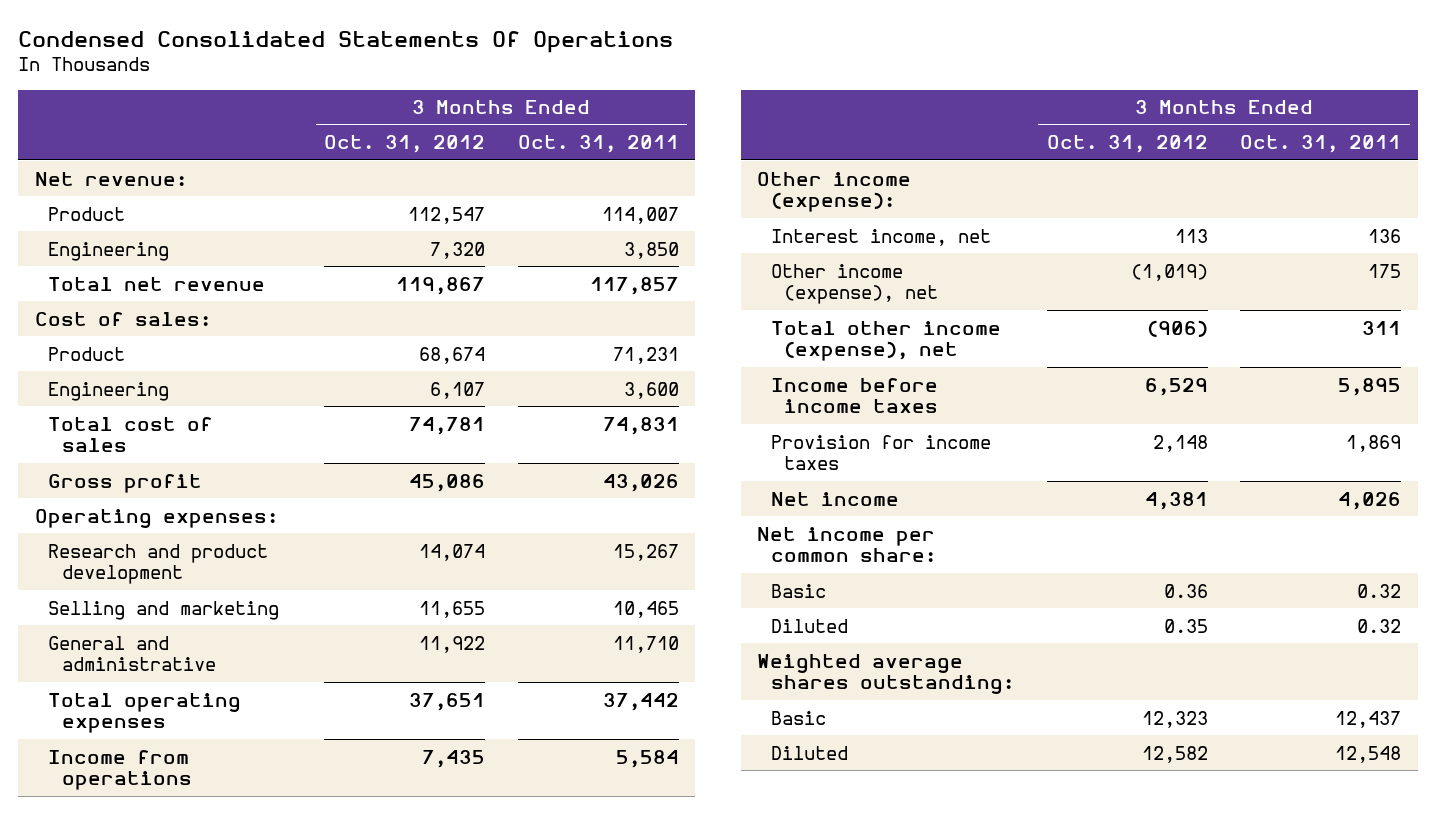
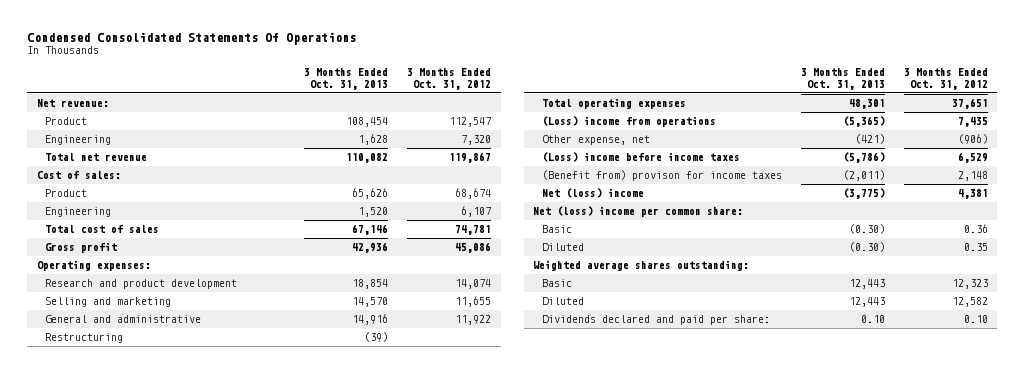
- | 3 Months Ended Oct. 31, 2012 | 3 Months Ended Oct. 31, 2011
+ | 3 Months Ended Oct. 31, 2013 | 3 Months Ended Oct. 31, 2012
+ Restructuring | (39) |
- Income from operations | 7,435 | 5,584
- Other income (expense):
- Interest income, net | 113 | 136
- Other income (expense), net | (1,019) | 175
- Total other income (expense), net | (906) | 311
- Income before income taxes | 6,529 | 5,895
- Provision for income taxes | 2,148 | 1,869
- Net income | 4,381 | 4,026
- Net income per common share:
+ (Loss) income from operations | (5,365) | 7,435
+ Other expense, net | (421) | (906)
+ (Loss) income before income taxes | (5,786) | 6,529
+ (Benefit from) provison for income taxes | (2,011) | 2,148
+ Net (loss) income | (3,775) | 4,381
+ Net (loss) income per common share:
+ Dividends declared and paid per share: | 0.10 | 0.10

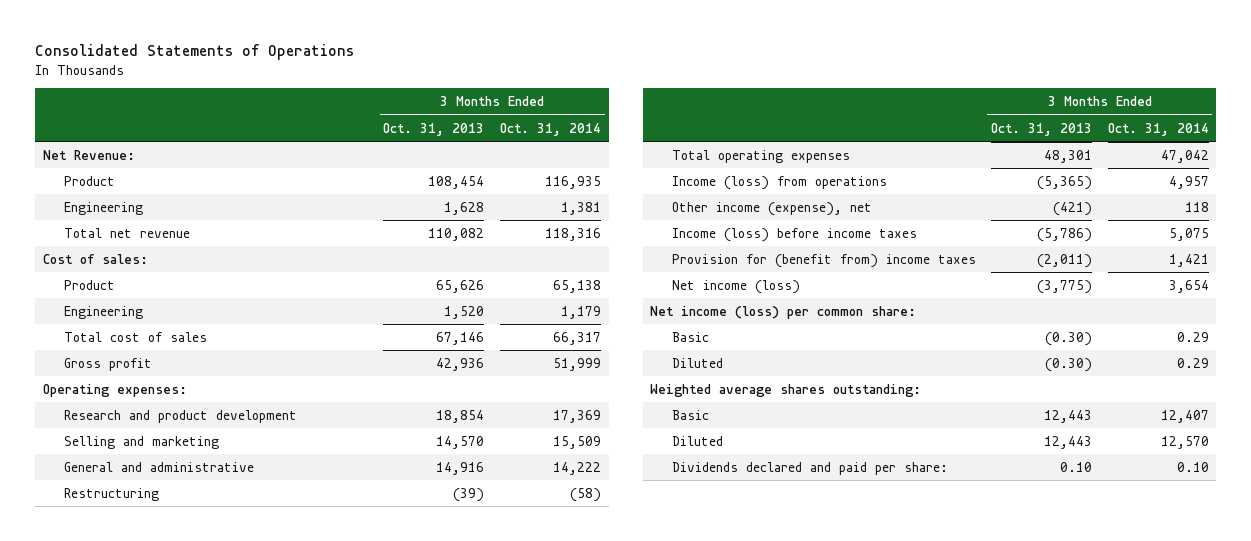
- Condensed Consolidated Statements Of Operations
+ Consolidated Statements of Operations
- | 3 Months Ended Oct. 31, 2013 | 3 Months Ended Oct. 31, 2012
+ | 3 Months Ended Oct. 31, 2013 | 3 Months Ended Oct. 31, 2014
- Net revenue:
+ Net Revenue:
- (Loss) income from operations | (5,365) | 7,435
- Other expense, net | (421) | (906)
- (Loss) income before income taxes | (5,786) | 6,529
- (Benefit from) provison for income taxes | (2,011) | 2,148
- Net (loss) income | (3,775) | 4,381
- Net (loss) income per common share:
+ Income (loss) from operations | (5,365) | 4,957
+ Other income (expense), net | (421) | 118
+ Income (loss) before income taxes | (5,786) | 5,075
+ Provision for (benefit from) income taxes | (2,011) | 1,421
+ Net income (loss) | (3,775) | 3,654
+ Net income (loss) per common share:

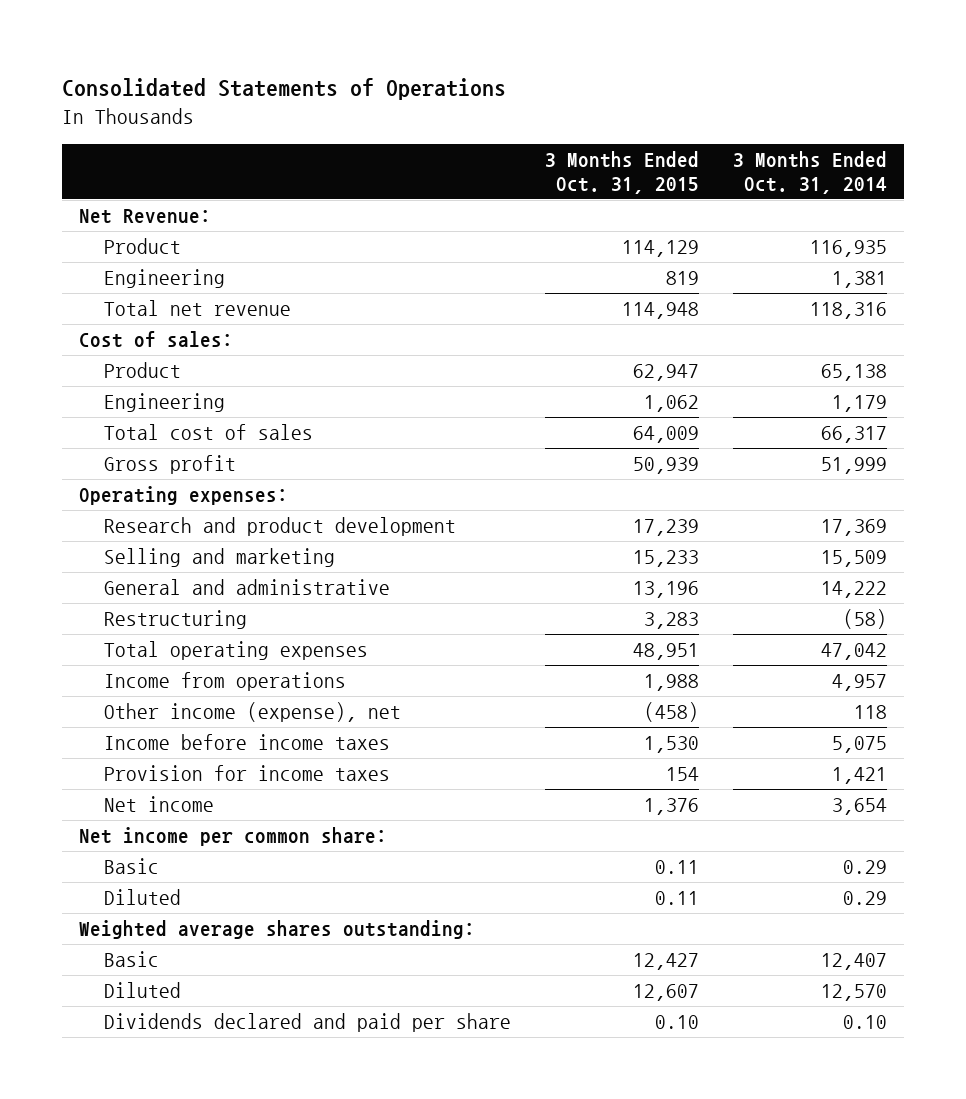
- | 3 Months Ended Oct. 31, 2013 | 3 Months Ended Oct. 31, 2014
+ | 3 Months Ended Oct. 31, 2015 | 3 Months Ended Oct. 31, 2014
- Income (loss) from operations | (5,365) | 4,957
+ Income from operations | 1,988 | 4,957
- Income (loss) before income taxes | (5,786) | 5,075
- Provision for (benefit from) income taxes | (2,011) | 1,421
- Net income (loss) | (3,775) | 3,654
- Net income (loss) per common share:
+ Income before income taxes | 1,530 | 5,075
+ Provision for income taxes | 154 | 1,421
+ Net income | 1,376 | 3,654
+ Net income per common share:
- Dividends declared and paid per share: | 0.10 | 0.10
+ Dividends declared and paid per share | 0.10 | 0.10

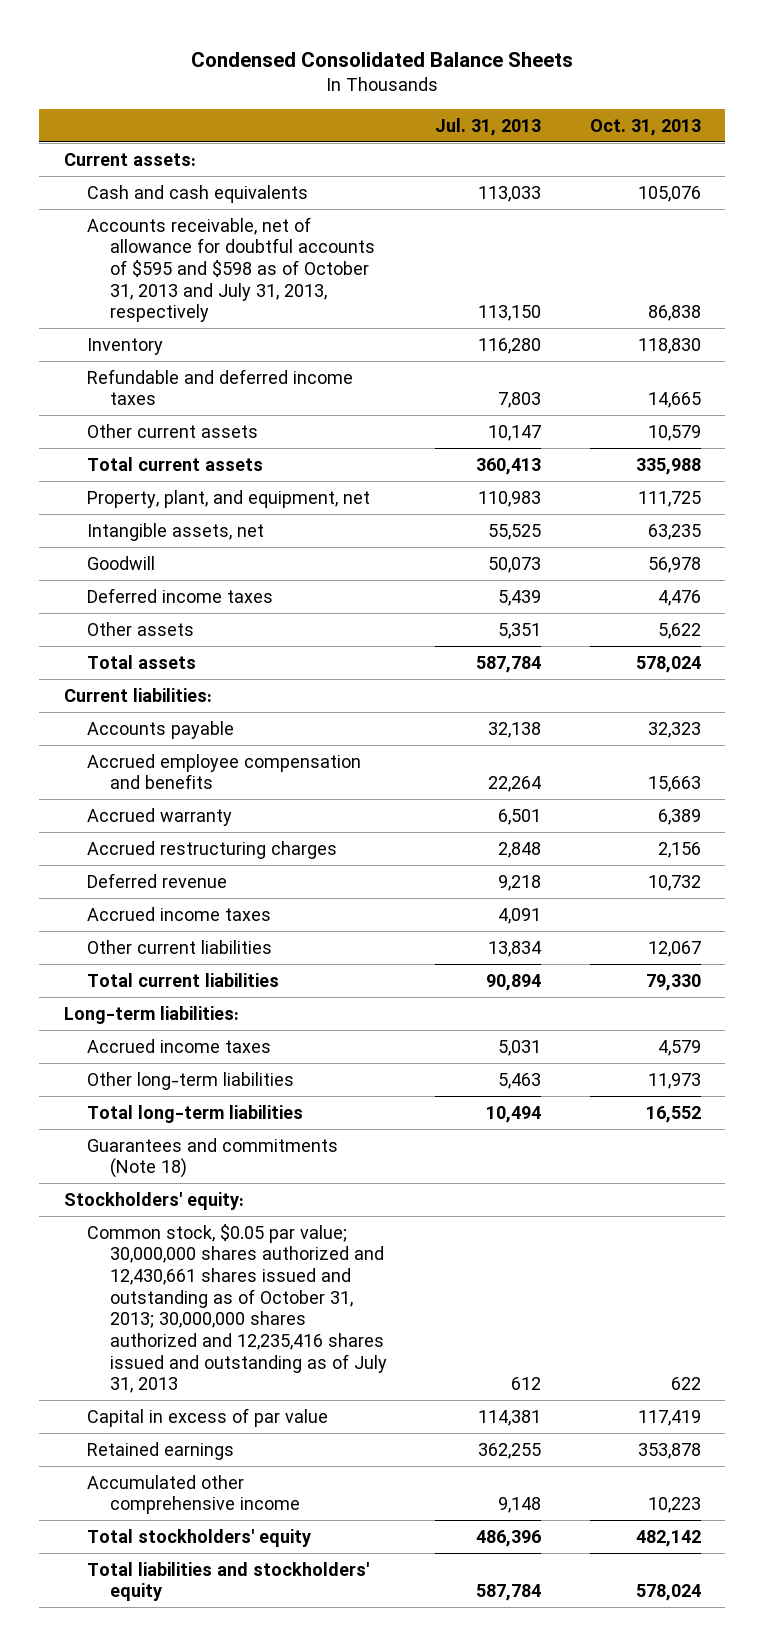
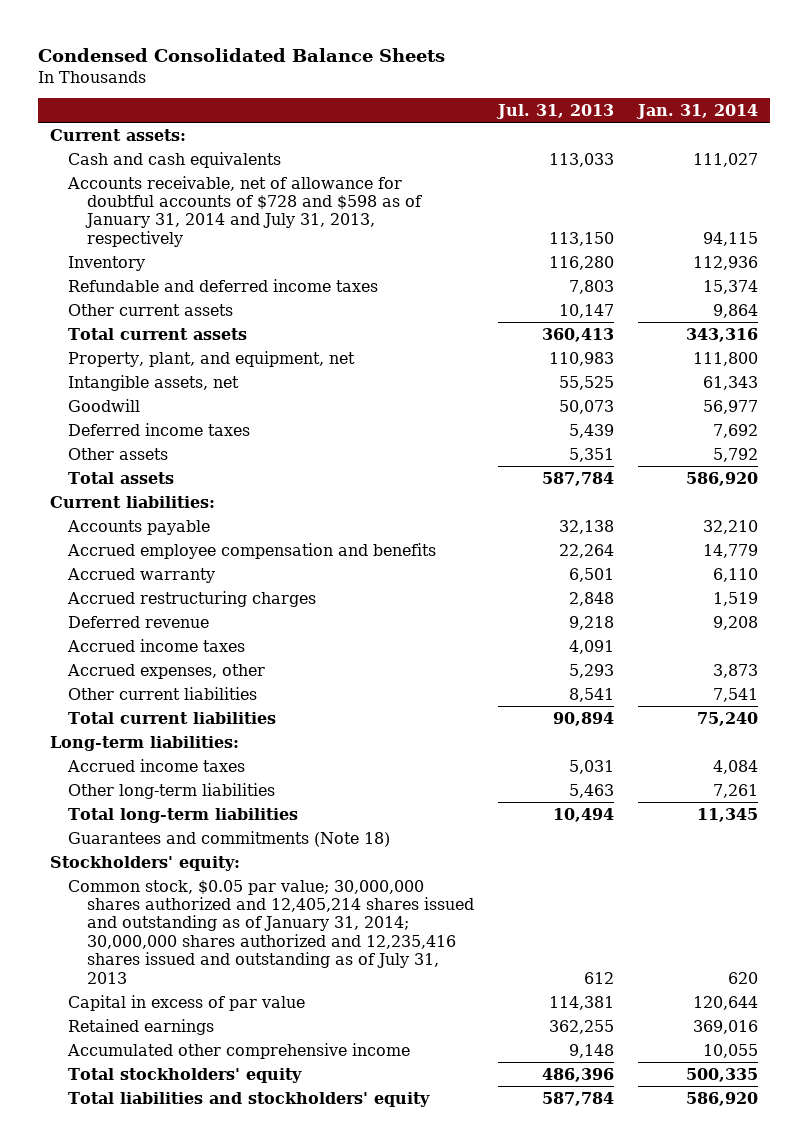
- | Jul. 31, 2013 | Oct. 31, 2013
+ | Jul. 31, 2013 | Jan. 31, 2014
- Accounts receivable, net of allowance for doubtful accounts of $595 and $598 as of October 31, 2013 and July 31, 2013, respectively | 113,150 | 86,838
+ Accounts receivable, net of allowance for doubtful accounts of $728 and $598 as of January 31, 2014 and July 31, 2013, respectively | 113,150 | 94,115
- Other current liabilities | 13,834 | 12,067
+ Accrued expenses, other | 5,293 | 3,873
+ Other current liabilities | 8,541 | 7,541
- Common stock, $0.05 par value; 30,000,000 shares authorized and 12,430,661 shares issued and outstanding as of October 31, 2013; 30,000,000 shares authorized and 12,235,416 shares issued and outstanding as of July 31, 2013 | 612 | 622
+ Common stock, $0.05 par value; 30,000,000 shares authorized and 12,405,214 shares issued and outstanding as of January 31, 2014; 30,000,000 shares authorized and 12,235,416 shares issued and outstanding as of July 31, 2013 | 612 | 620

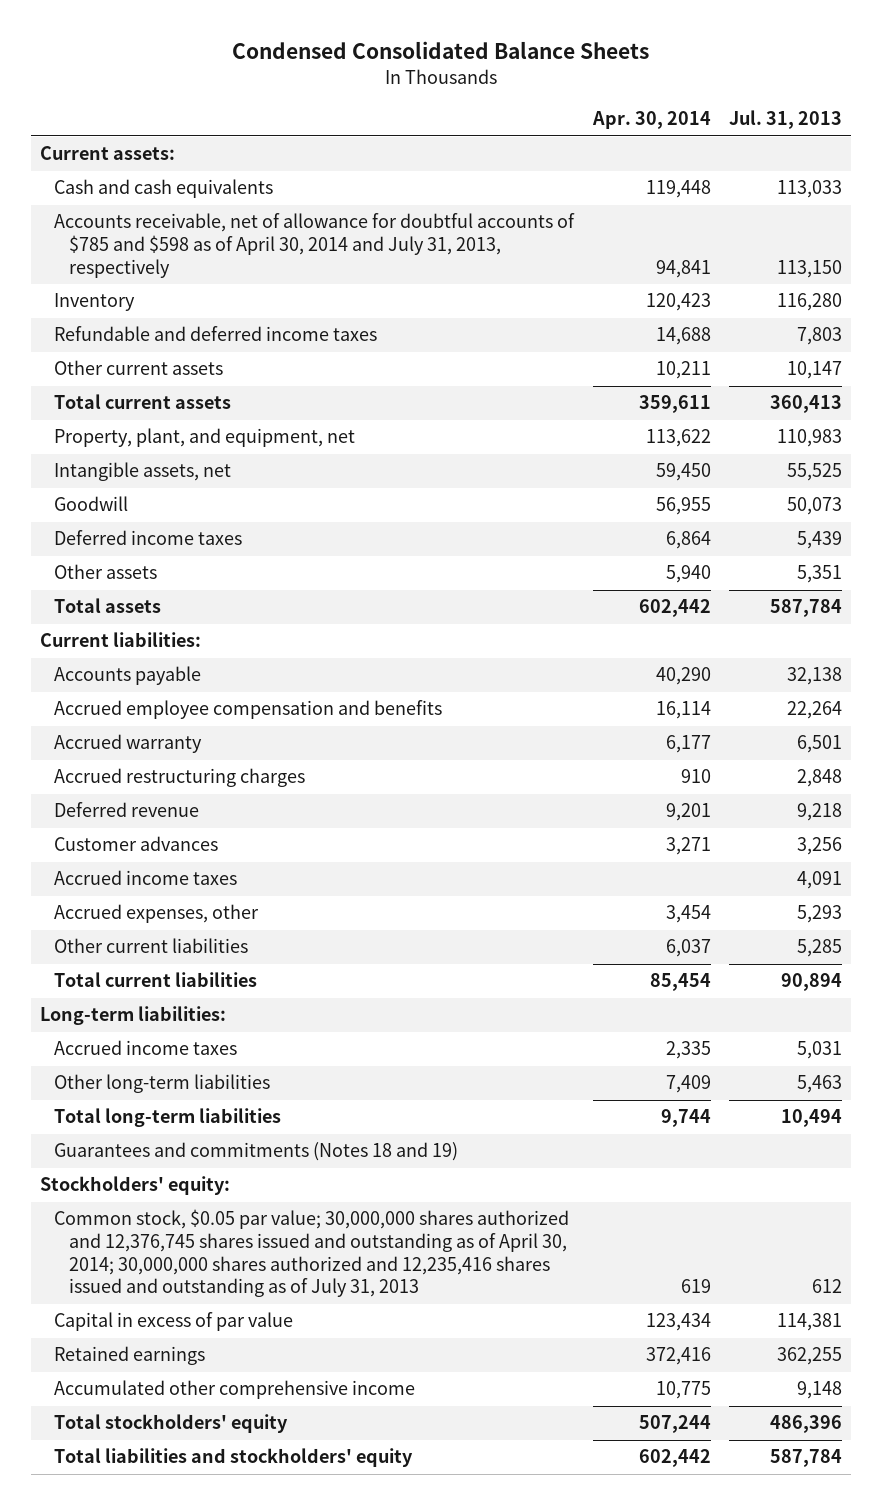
- | Jul. 31, 2013 | Jan. 31, 2014
+ | Apr. 30, 2014 | Jul. 31, 2013
- Accounts receivable, net of allowance for doubtful accounts of $728 and $598 as of January 31, 2014 and July 31, 2013, respectively | 113,150 | 94,115
+ Accounts receivable, net of allowance for doubtful accounts of $785 and $598 as of April 30, 2014 and July 31, 2013, respectively | 94,841 | 113,150
+ Customer advances | 3,271 | 3,256
- Other current liabilities | 8,541 | 7,541
+ Other current liabilities | 6,037 | 5,285
- Guarantees and commitments (Note 18)
+ Guarantees and commitments (Notes 18 and 19)
- Common stock, $0.05 par value; 30,000,000 shares authorized and 12,405,214 shares issued and outstanding as of January 31, 2014; 30,000,000 shares authorized and 12,235,416 shares issued and outstanding as of July 31, 2013 | 612 | 620
+ Common stock, $0.05 par value; 30,000,000 shares authorized and 12,376,745 shares issued and outstanding as of April 30, 2014; 30,000,000 shares authorized and 12,235,416 shares issued and outstanding as of July 31, 2013 | 619 | 612

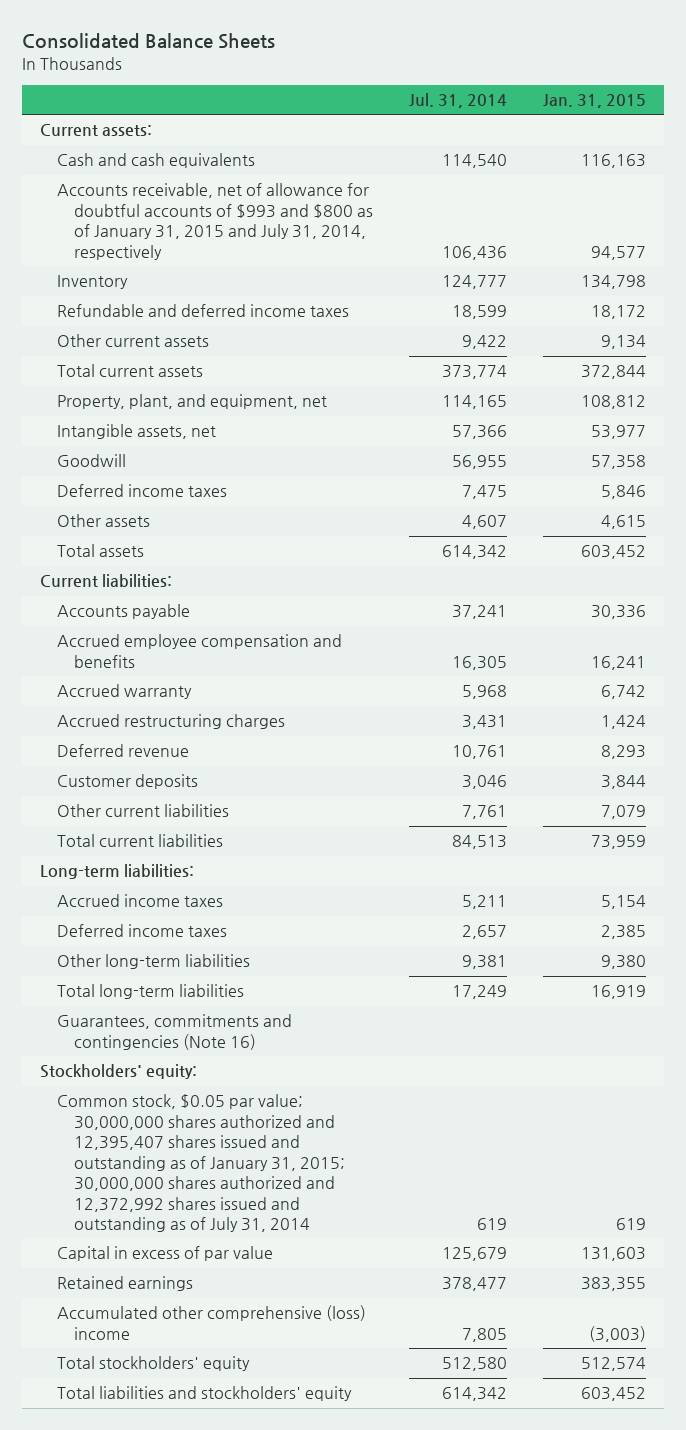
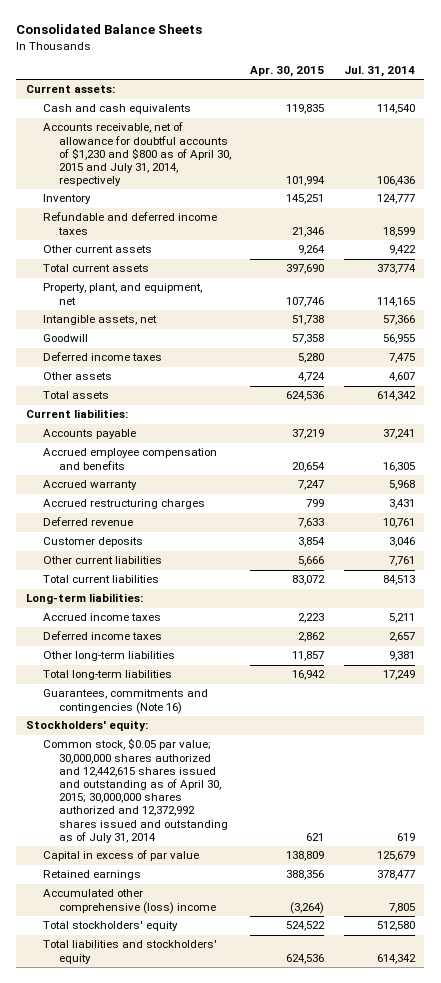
- | Jul. 31, 2014 | Jan. 31, 2015
+ | Apr. 30, 2015 | Jul. 31, 2014
- Accounts receivable, net of allowance for doubtful accounts of $993 and $800 as of January 31, 2015 and July 31, 2014, respectively | 106,436 | 94,577
+ Accounts receivable, net of allowance for doubtful accounts of $1,230 and $800 as of April 30, 2015 and July 31, 2014, respectively | 101,994 | 106,436
- Common stock, $0.05 par value; 30,000,000 shares authorized and 12,395,407 shares issued and outstanding as of January 31, 2015; 30,000,000 shares authorized and 12,372,992 shares issued and outstanding as of July 31, 2014 | 619 | 619
+ Common stock, $0.05 par value; 30,000,000 shares authorized and 12,442,615 shares issued and outstanding as of April 30, 2015; 30,000,000 shares authorized and 12,372,992 shares issued and outstanding as of July 31, 2014 | 621 | 619

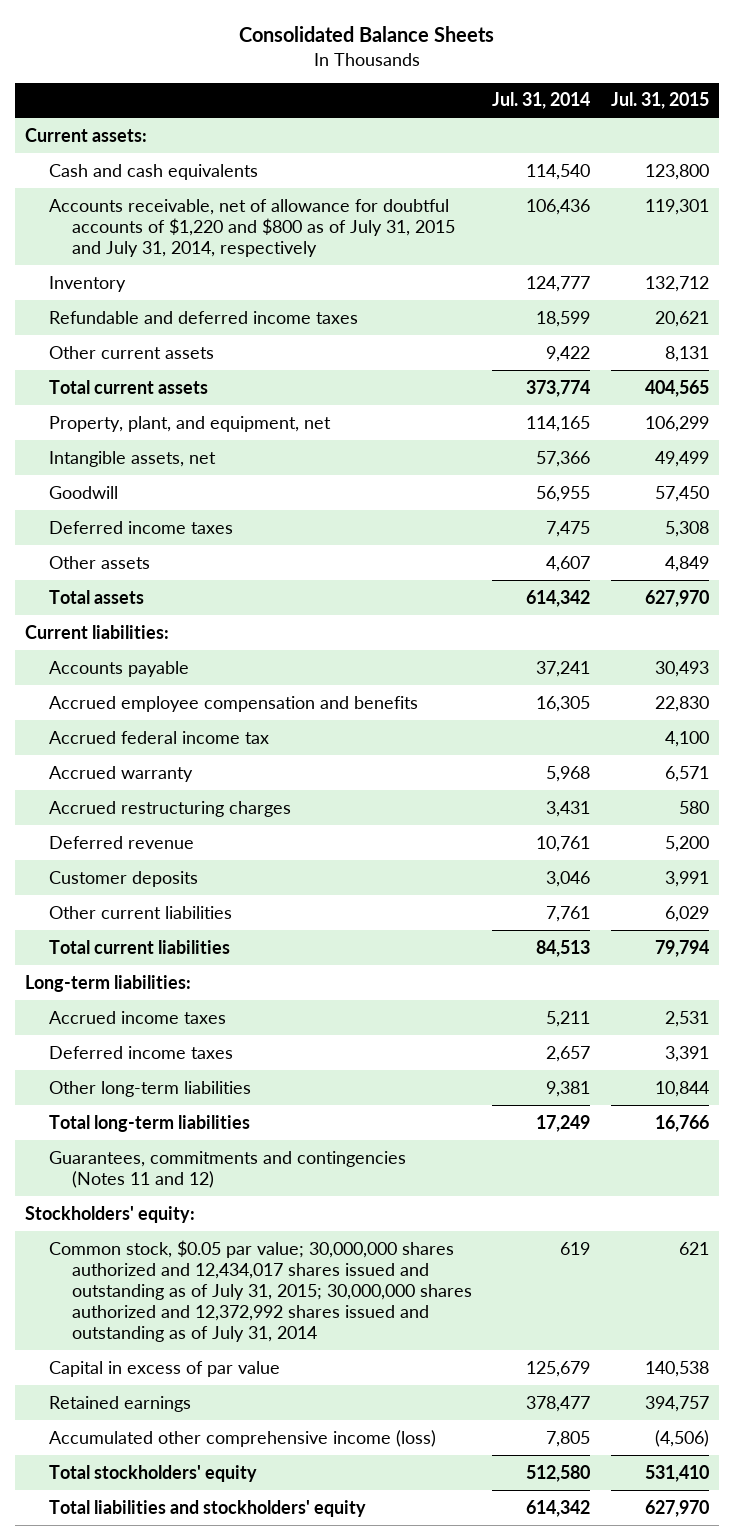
- | Apr. 30, 2015 | Jul. 31, 2014
+ | Jul. 31, 2014 | Jul. 31, 2015
- Accounts receivable, net of allowance for doubtful accounts of $1,230 and $800 as of April 30, 2015 and July 31, 2014, respectively | 101,994 | 106,436
+ Accounts receivable, net of allowance for doubtful accounts of $1,220 and $800 as of July 31, 2015 and July 31, 2014, respectively | 106,436 | 119,301
+ Accrued federal income tax | | 4,100
- Guarantees, commitments and contingencies (Note 16)
+ Guarantees, commitments and contingencies (Notes 11 and 12)
- Common stock, $0.05 par value; 30,000,000 shares authorized and 12,442,615 shares issued and outstanding as of April 30, 2015; 30,000,000 shares authorized and 12,372,992 shares issued and outstanding as of July 31, 2014 | 621 | 619
+ Common stock, $0.05 par value; 30,000,000 shares authorized and 12,434,017 shares issued and outstanding as of July 31, 2015; 30,000,000 shares authorized and 12,372,992 shares issued and outstanding as of July 31, 2014 | 619 | 621
- Accumulated other comprehensive (loss) income | (3,264) | 7,805
+ Accumulated other comprehensive income (loss) | 7,805 | (4,506)

